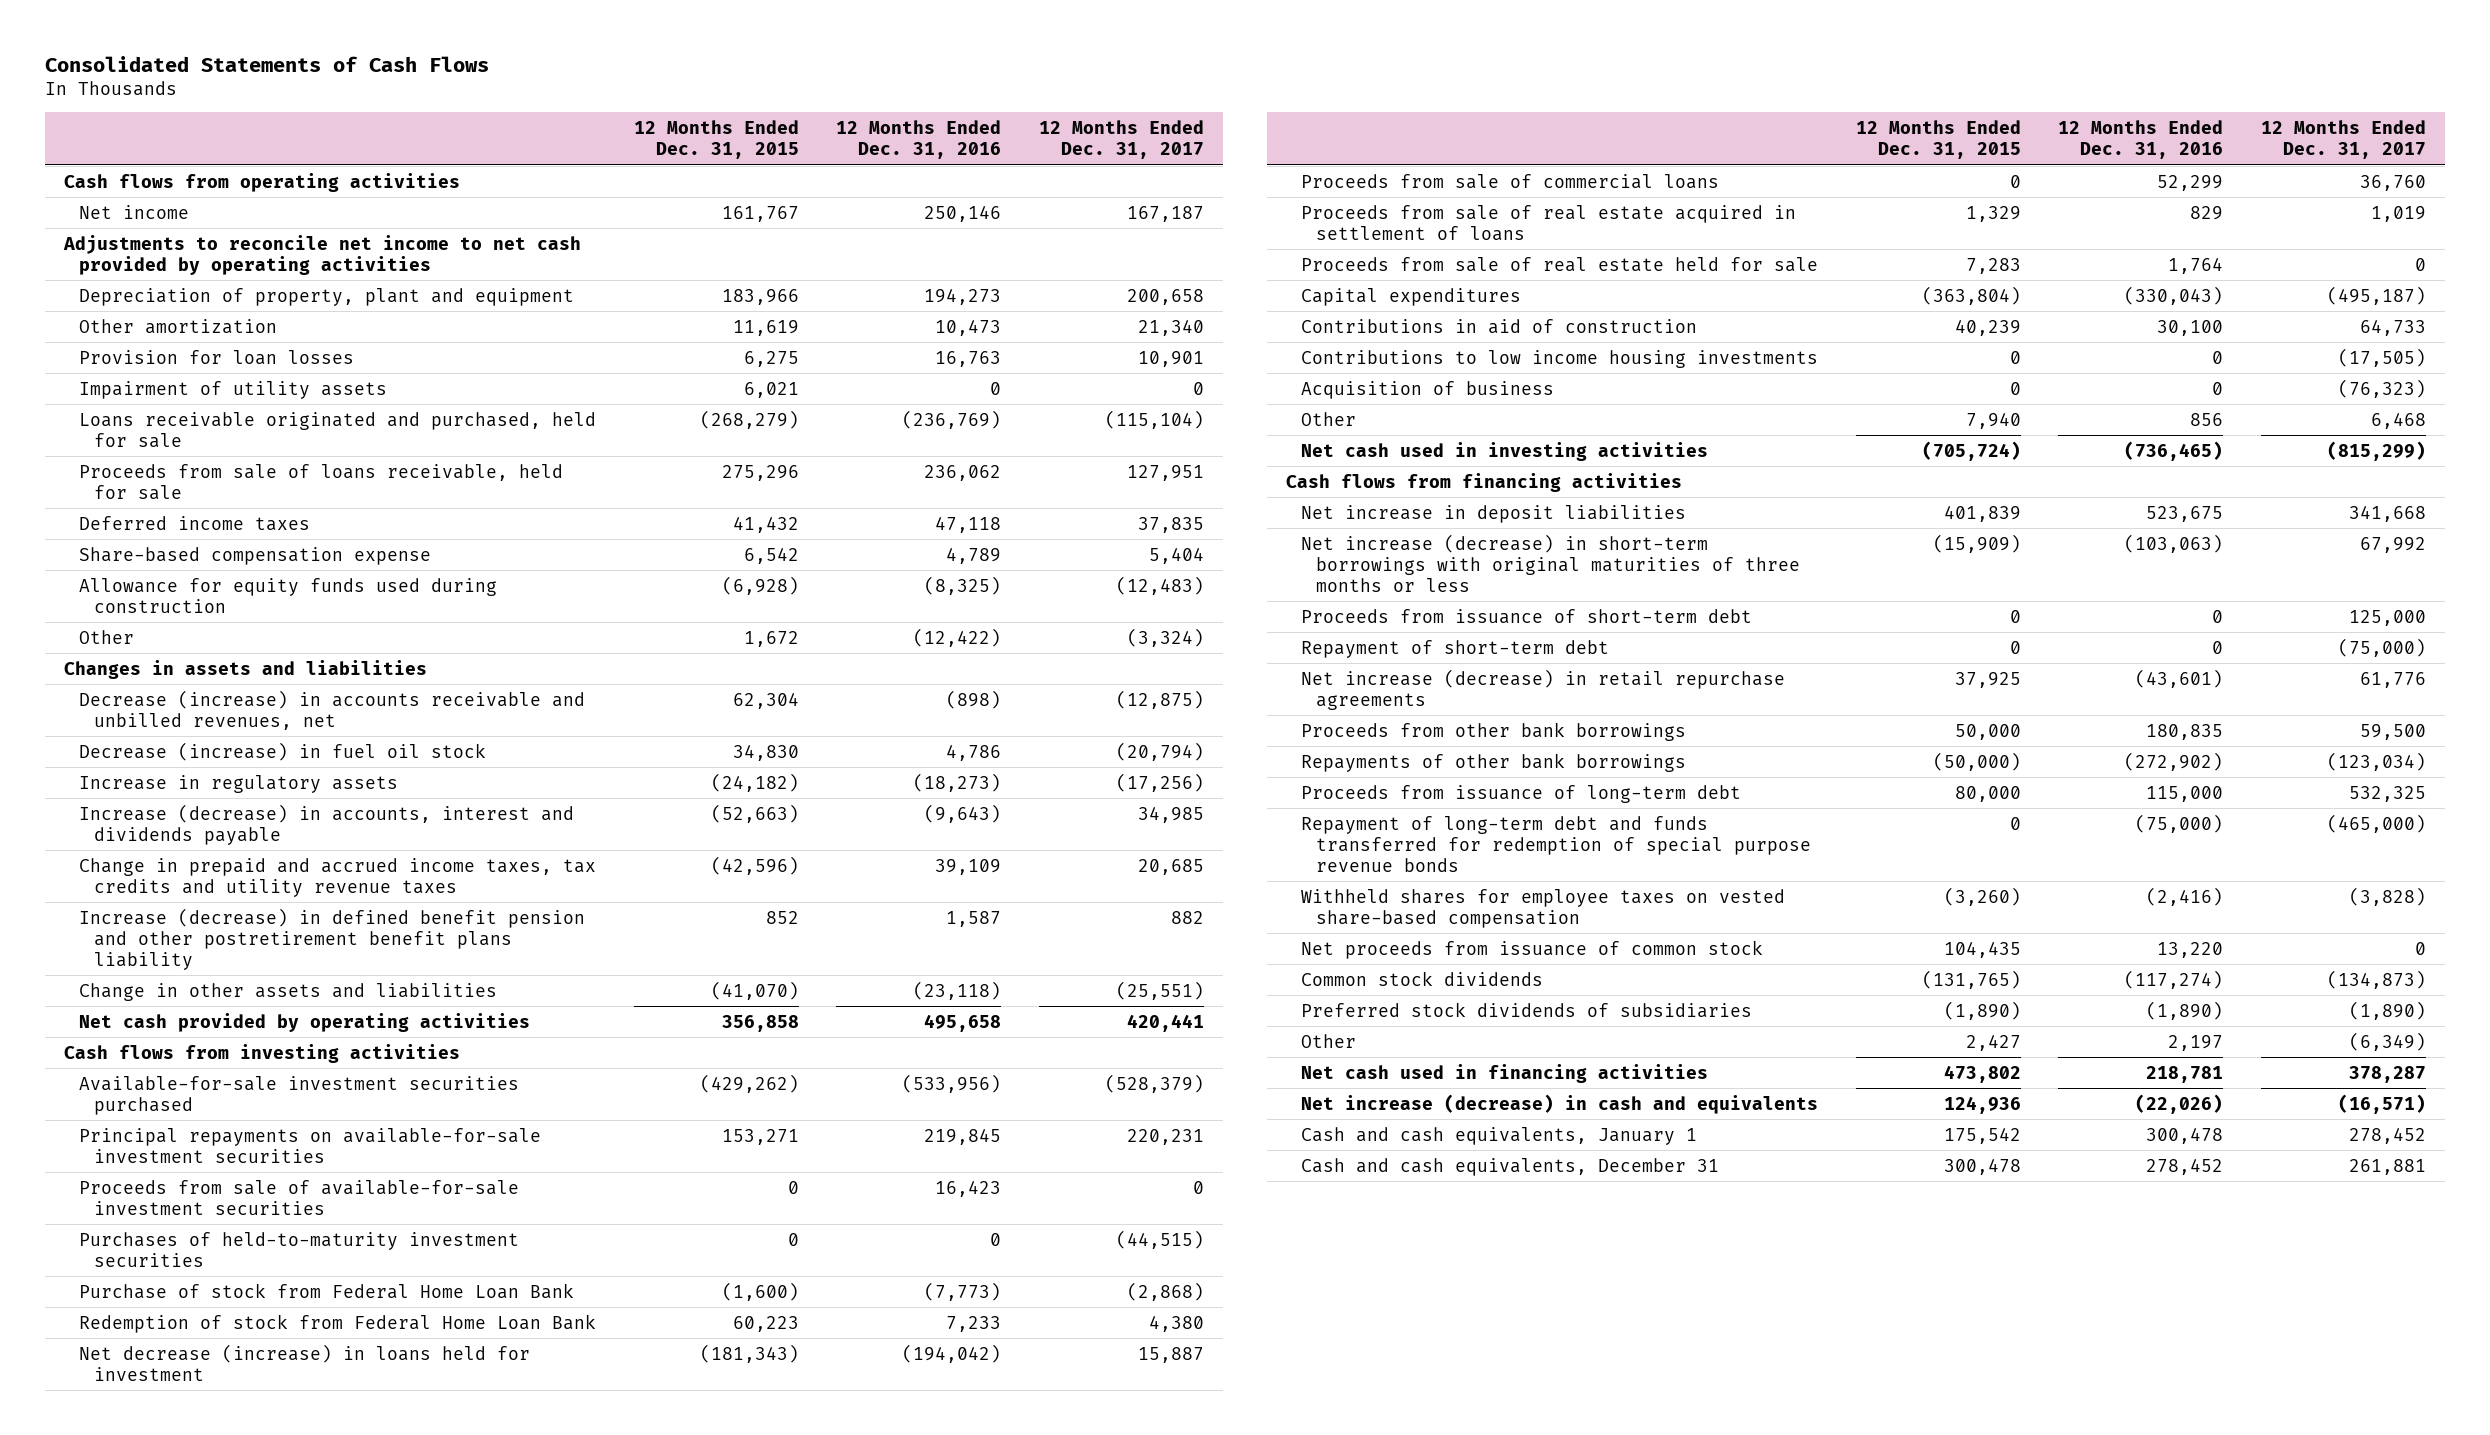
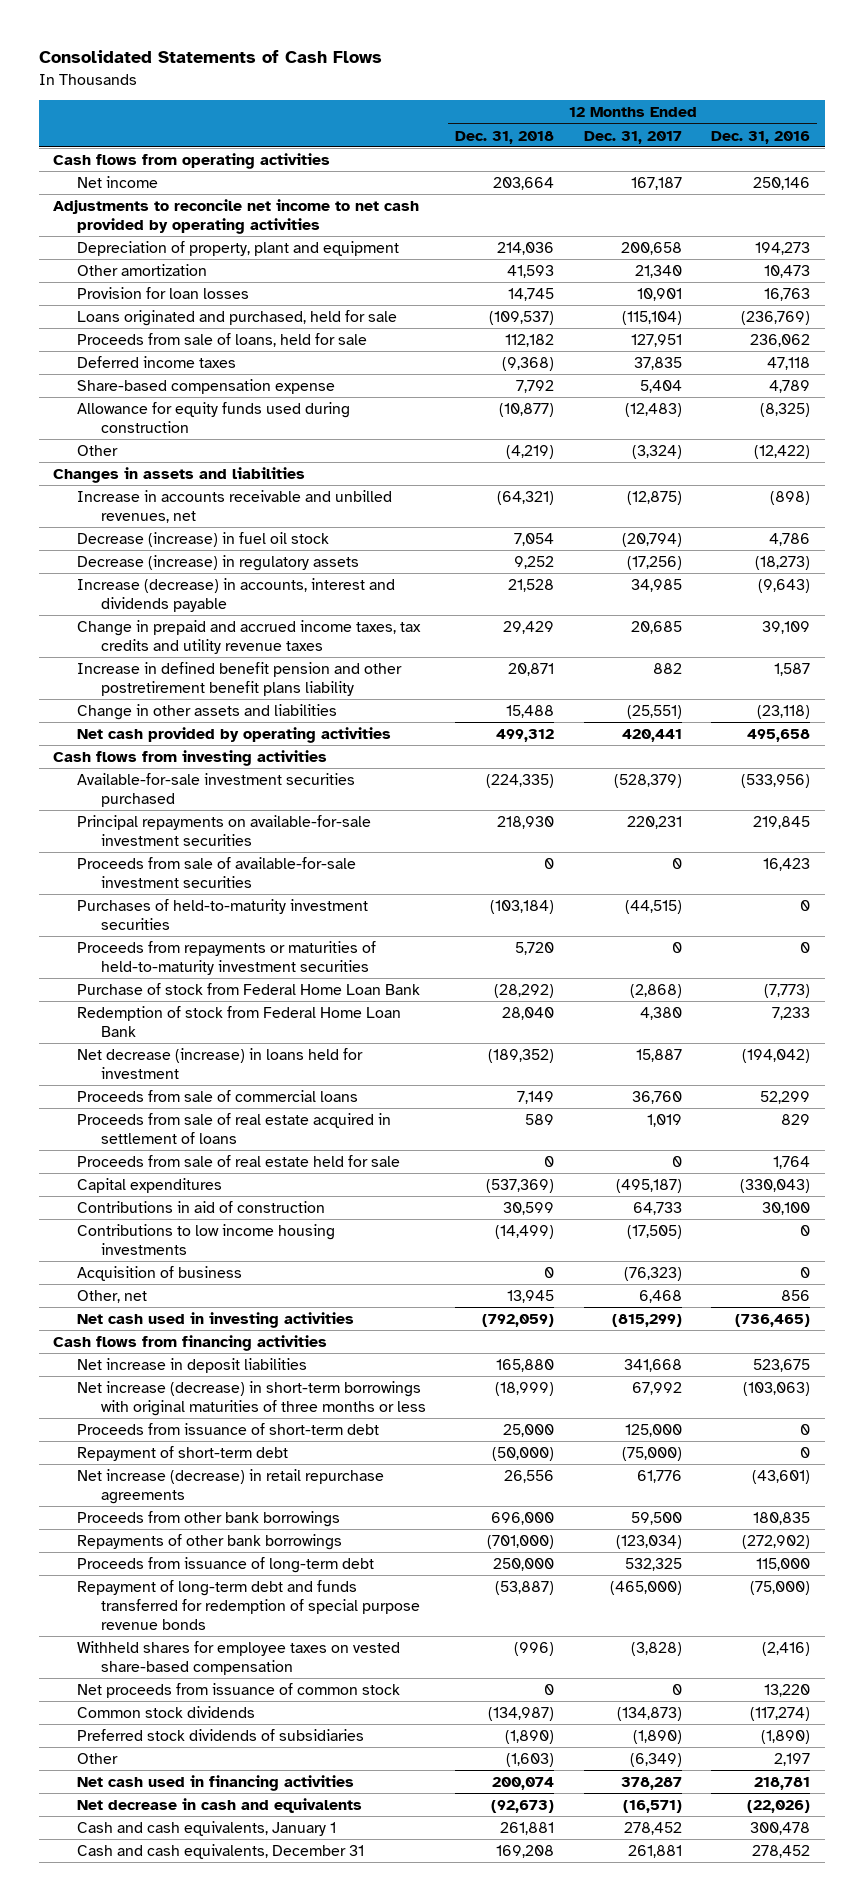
- | 12 Months Ended Dec. 31, 2015 | 12 Months Ended Dec. 31, 2016 | 12 Months Ended Dec. 31, 2017
+ | 12 Months Ended Dec. 31, 2018 | 12 Months Ended Dec. 31, 2017 | 12 Months Ended Dec. 31, 2016
- Impairment of utility assets | 6,021 | 0 | 0
- Loans receivable originated and purchased, held for sale | (268,279) | (236,769) | (115,104)
- Proceeds from sale of loans receivable, held for sale | 275,296 | 236,062 | 127,951
+ Loans originated and purchased, held for sale | (109,537) | (115,104) | (236,769)
+ Proceeds from sale of loans, held for sale | 112,182 | 127,951 | 236,062
- Decrease (increase) in accounts receivable and unbilled revenues, net | 62,304 | (898) | (12,875)
+ Increase in accounts receivable and unbilled revenues, net | (64,321) | (12,875) | (898)
- Increase in regulatory assets | (24,182) | (18,273) | (17,256)
+ Decrease (increase) in regulatory assets | 9,252 | (17,256) | (18,273)
- Increase (decrease) in defined benefit pension and other postretirement benefit plans liability | 852 | 1,587 | 882
+ Increase in defined benefit pension and other postretirement benefit plans liability | 20,871 | 882 | 1,587
+ Proceeds from repayments or maturities of held-to-maturity investment securities | 5,720 | 0 | 0
- Other | 7,940 | 856 | 6,468
+ Other, net | 13,945 | 6,468 | 856
- Net increase (decrease) in cash and equivalents | 124,936 | (22,026) | (16,571)
+ Net decrease in cash and equivalents | (92,673) | (16,571) | (22,026)

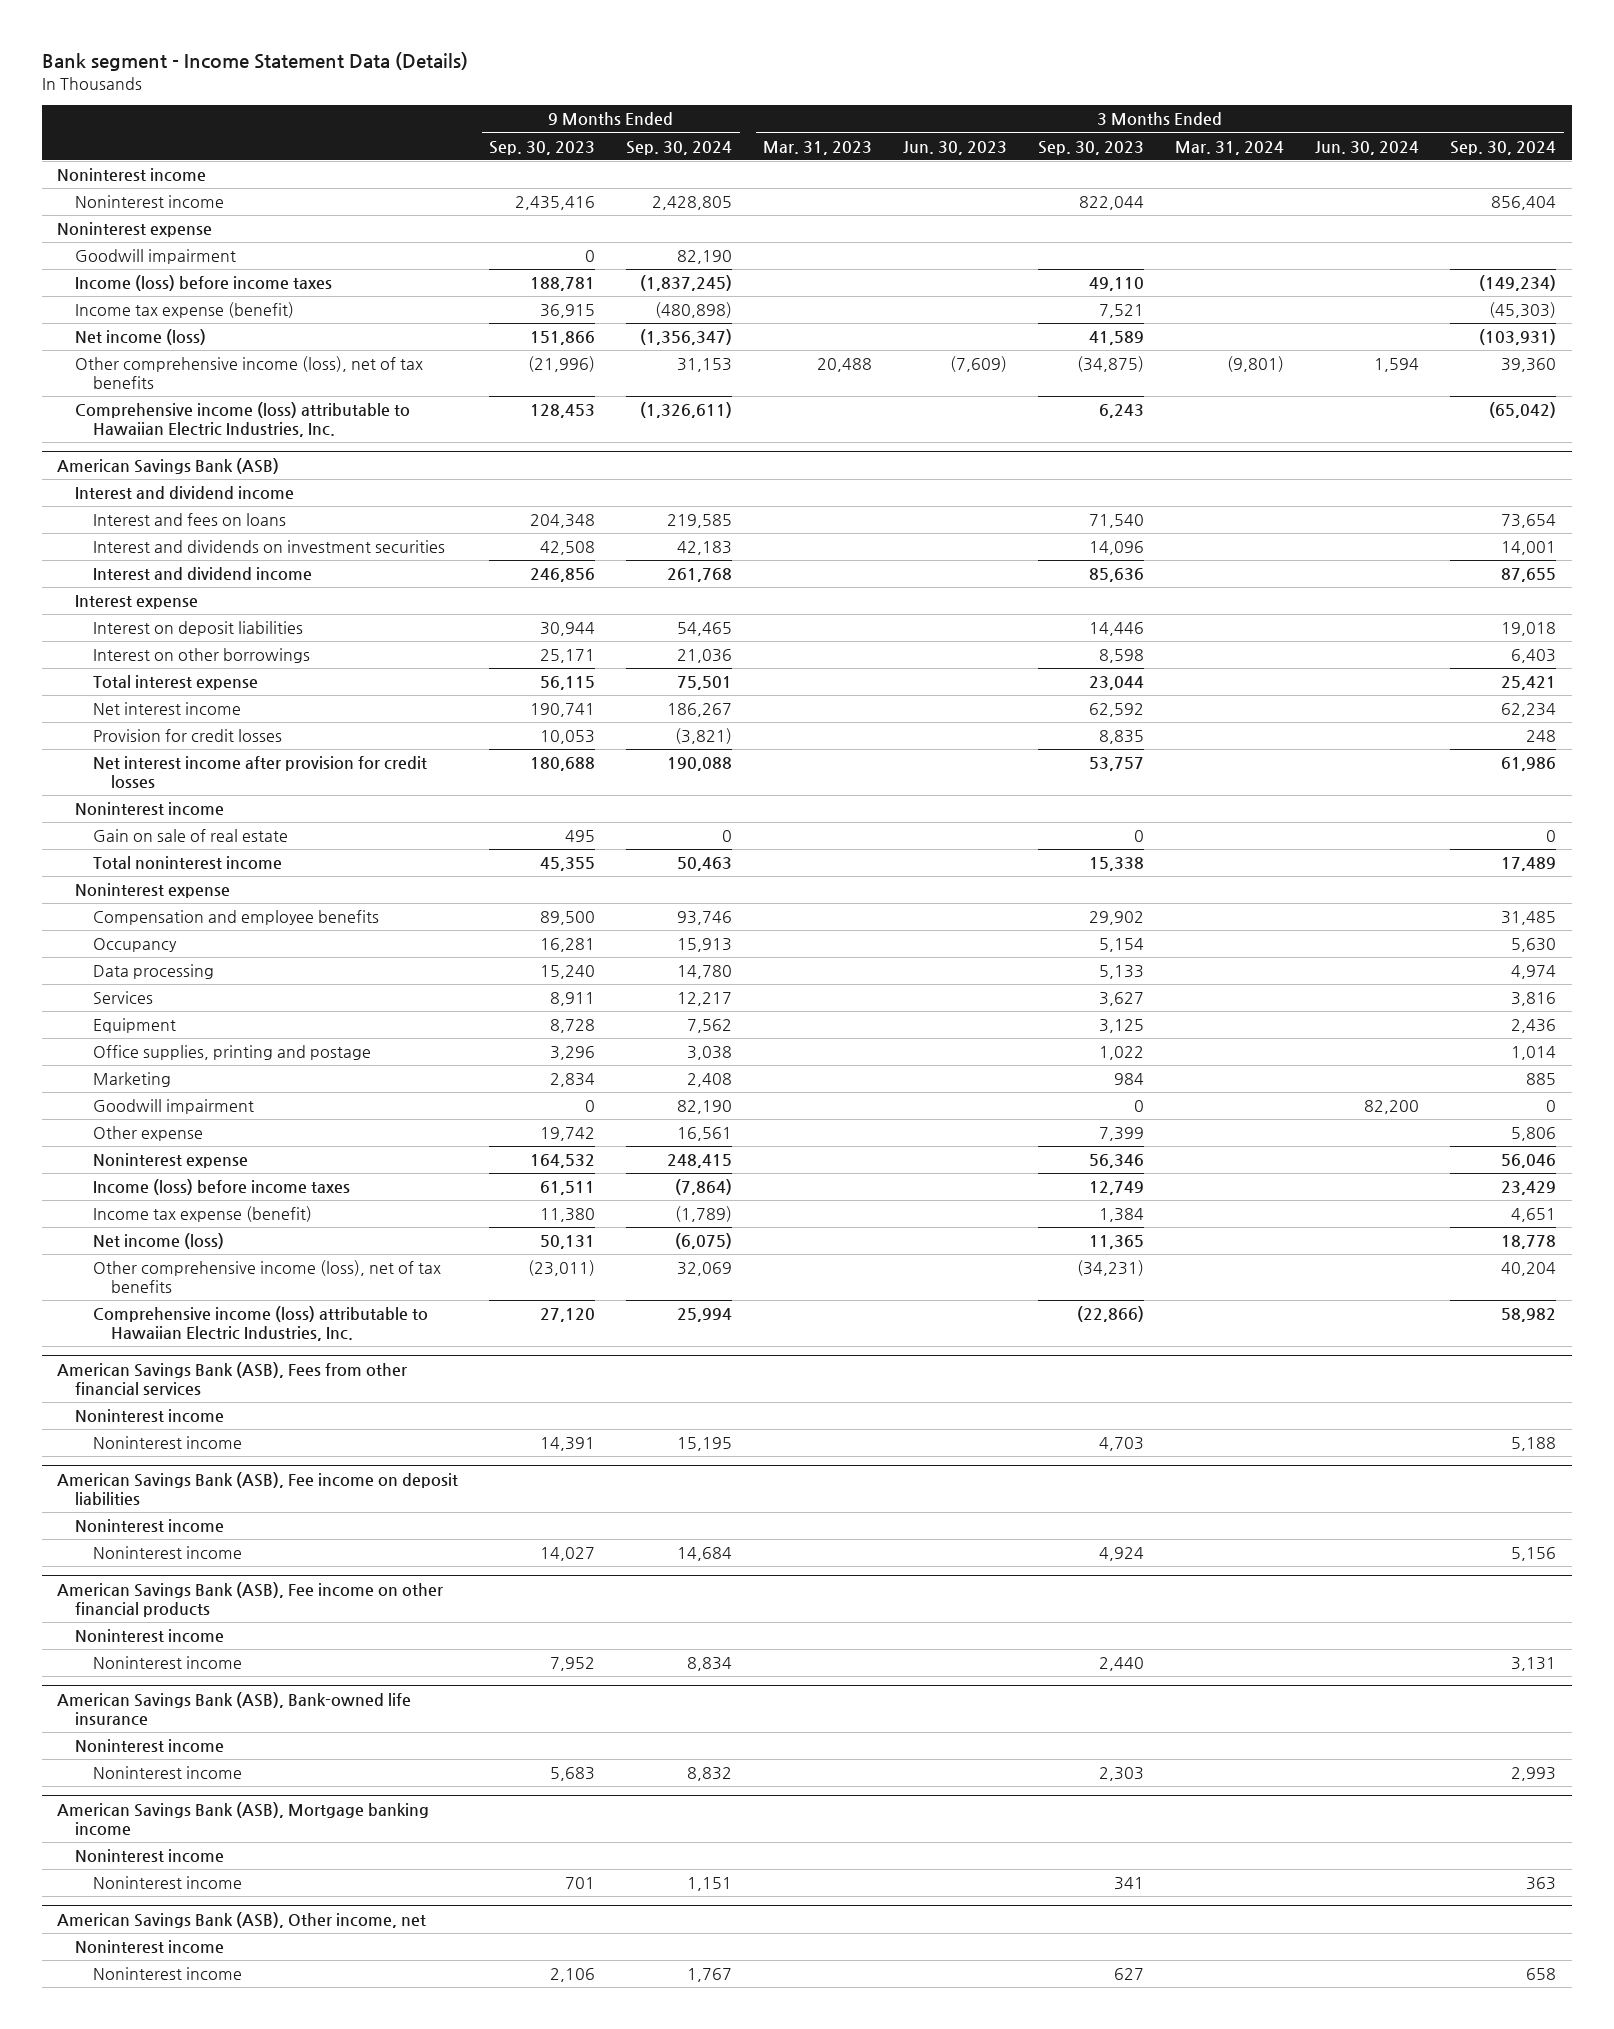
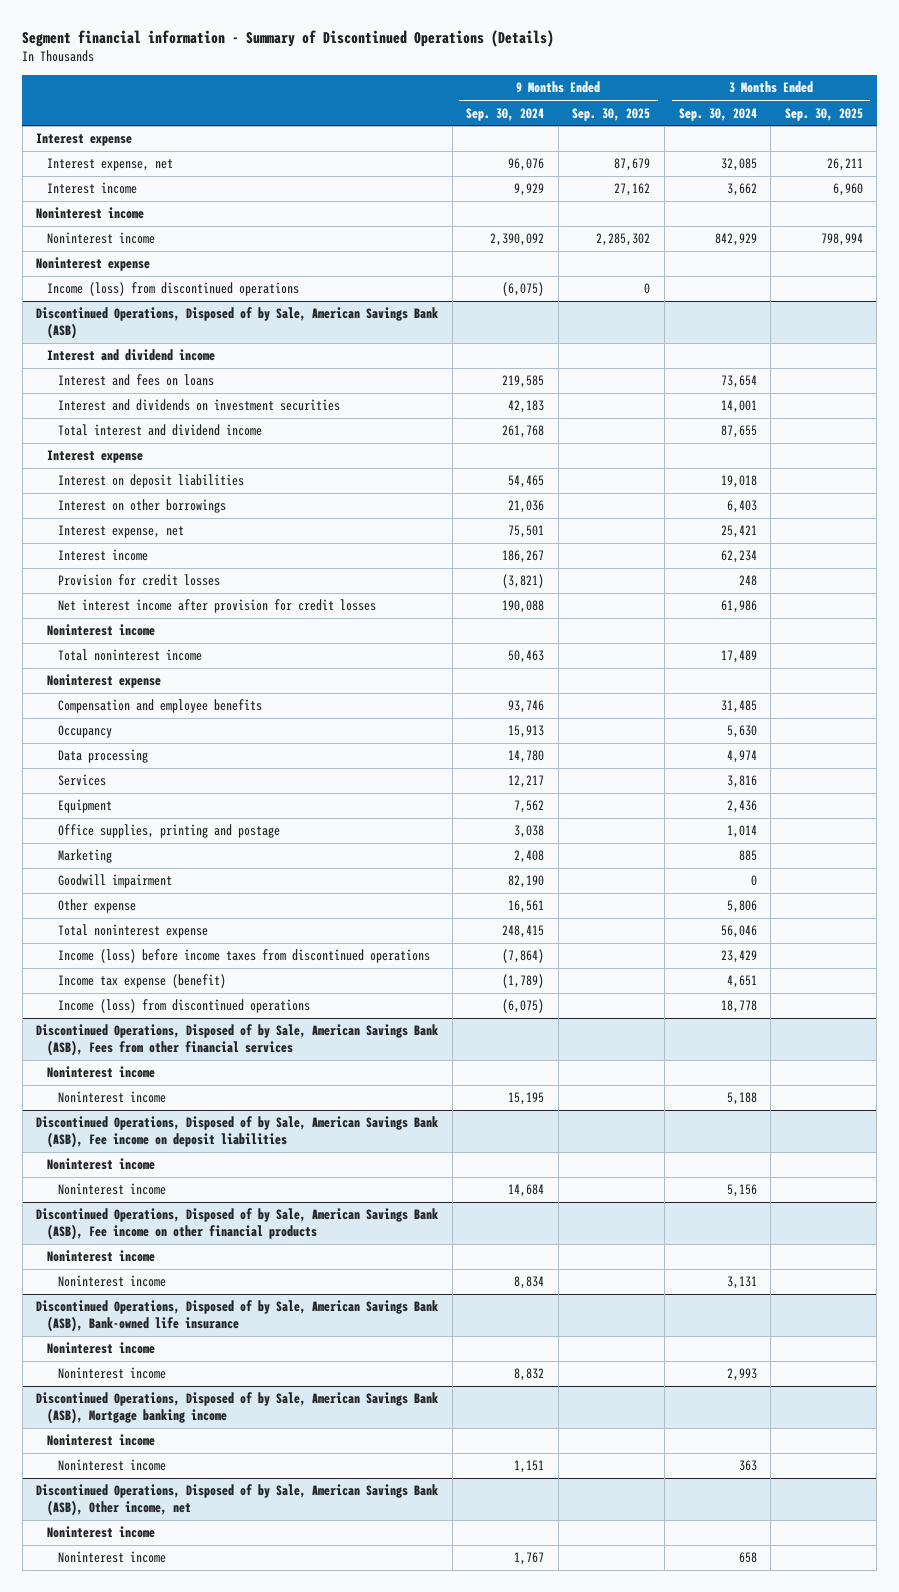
- Bank segment - Income Statement Data (Details)
+ Segment financial information - Summary of Discontinued Operations (Details)
- | 9 Months Ended Sep. 30, 2023 | 9 Months Ended Sep. 30, 2024 | 3 Months Ended Mar. 31, 2023 | 3 Months Ended Jun. 30, 2023 | 3 Months Ended Sep. 30, 2023 | 3 Months Ended Mar. 31, 2024 | 3 Months Ended Jun. 30, 2024 | 3 Months Ended Sep. 30, 2024
+ | 9 Months Ended Sep. 30, 2024 | 9 Months Ended Sep. 30, 2025 | 3 Months Ended Sep. 30, 2024 | 3 Months Ended Sep. 30, 2025
+ Interest expense
+ Interest expense, net | 96,076 | 87,679 | 32,085 | 26,211
+ Interest income | 9,929 | 27,162 | 3,662 | 6,960
- Noninterest income | 2,435,416 | 2,428,805 | | | 822,044 | | | 856,404
+ Noninterest income | 2,390,092 | 2,285,302 | 842,929 | 798,994
- Goodwill impairment | 0 | 82,190 | | | | | |
- Income (loss) before income taxes | 188,781 | (1,837,245) | | | 49,110 | | | (149,234)
- Income tax expense (benefit) | 36,915 | (480,898) | | | 7,521 | | | (45,303)
- Net income (loss) | 151,866 | (1,356,347) | | | 41,589 | | | (103,931)
- Other comprehensive income (loss), net of tax benefits | (21,996) | 31,153 | 20,488 | (7,609) | (34,875) | (9,801) | 1,594 | 39,360
- Comprehensive income (loss) attributable to Hawaiian Electric Industries, Inc. | 128,453 | (1,326,611) | | | 6,243 | | | (65,042)
- American Savings Bank (ASB)
+ Income (loss) from discontinued operations | (6,075) | 0 | |
+ Discontinued Operations, Disposed of by Sale, American Savings Bank (ASB)
- Interest and dividend income | 246,856 | 261,768 | | | 85,636 | | | 87,655
+ Total interest and dividend income | 261,768 | | 87,655 |
- Total interest expense | 56,115 | 75,501 | | | 23,044 | | | 25,421
- Net interest income | 190,741 | 186,267 | | | 62,592 | | | 62,234
+ Interest expense, net | 75,501 | | 25,421 |
+ Interest income | 186,267 | | 62,234 |
- Gain on sale of real estate | 495 | 0 | | | 0 | | | 0
- Noninterest expense | 164,532 | 248,415 | | | 56,346 | | | 56,046
- Income (loss) before income taxes | 61,511 | (7,864) | | | 12,749 | | | 23,429
+ Total noninterest expense | 248,415 | | 56,046 |
+ Income (loss) before income taxes from discontinued operations | (7,864) | | 23,429 |
- Net income (loss) | 50,131 | (6,075) | | | 11,365 | | | 18,778
- Other comprehensive income (loss), net of tax benefits | (23,011) | 32,069 | | | (34,231) | | | 40,204
- Comprehensive income (loss) attributable to Hawaiian Electric Industries, Inc. | 27,120 | 25,994 | | | (22,866) | | | 58,982
- American Savings Bank (ASB), Fees from other financial services
+ Income (loss) from discontinued operations | (6,075) | | 18,778 |
+ Discontinued Operations, Disposed of by Sale, American Savings Bank (ASB), Fees from other financial services
- American Savings Bank (ASB), Fee income on deposit liabilities
+ Discontinued Operations, Disposed of by Sale, American Savings Bank (ASB), Fee income on deposit liabilities
- American Savings Bank (ASB), Fee income on other financial products
+ Discontinued Operations, Disposed of by Sale, American Savings Bank (ASB), Fee income on other financial products
- American Savings Bank (ASB), Bank-owned life insurance
+ Discontinued Operations, Disposed of by Sale, American Savings Bank (ASB), Bank-owned life insurance
- American Savings Bank (ASB), Mortgage banking income
+ Discontinued Operations, Disposed of by Sale, American Savings Bank (ASB), Mortgage banking income
- American Savings Bank (ASB), Other income, net
+ Discontinued Operations, Disposed of by Sale, American Savings Bank (ASB), Other income, net

